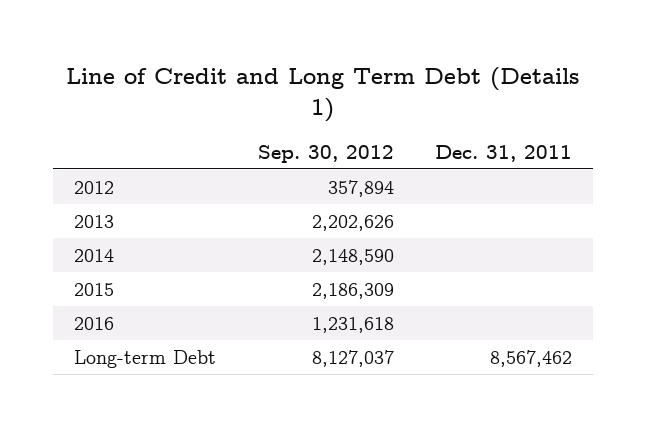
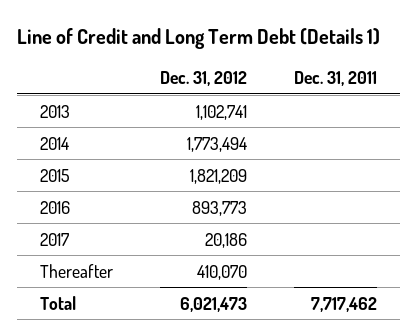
- | Sep. 30, 2012 | Dec. 31, 2011
+ | Dec. 31, 2012 | Dec. 31, 2011
- 2012 | 357,894 |
- Long-term Debt | 8,127,037 | 8,567,462
+ 2017 | 20,186 |
+ Thereafter | 410,070 |
+ Total | 6,021,473 | 7,717,462

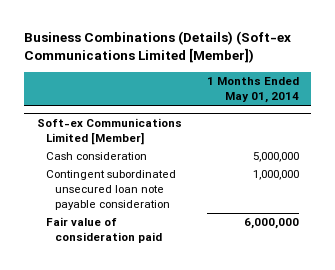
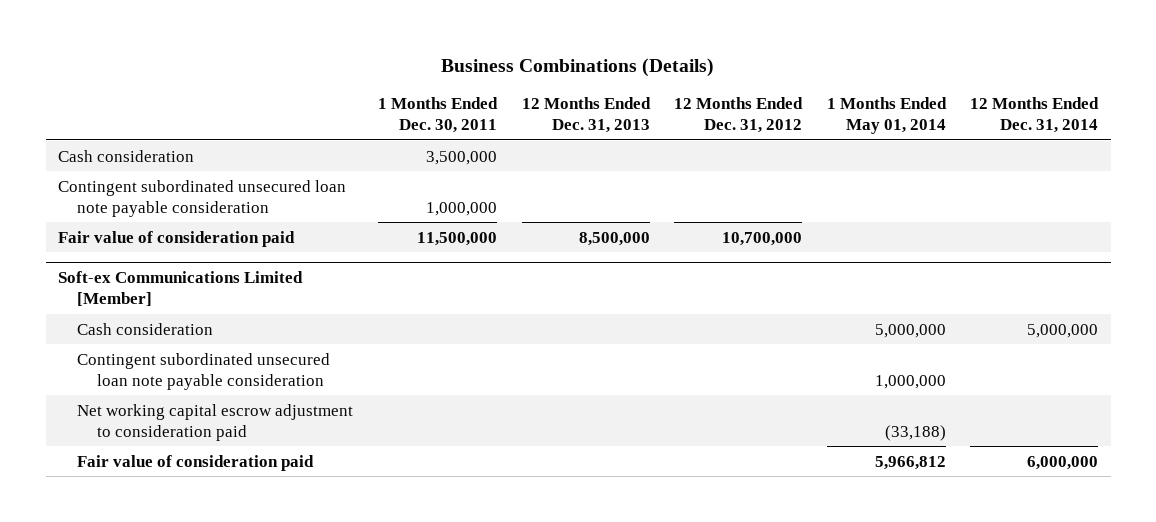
- Business Combinations (Details) (Soft-ex Communications Limited [Member])
+ Business Combinations (Details)
- | 1 Months Ended May 01, 2014
+ | 1 Months Ended Dec. 30, 2011 | 12 Months Ended Dec. 31, 2013 | 12 Months Ended Dec. 31, 2012 | 1 Months Ended May 01, 2014 | 12 Months Ended Dec. 31, 2014
+ Cash consideration | 3,500,000 | | | |
+ Contingent subordinated unsecured loan note payable consideration | 1,000,000 | | | |
+ Fair value of consideration paid | 11,500,000 | 8,500,000 | 10,700,000 | |
@ Soft-ex Communications Limited [Member]
- Fair value of consideration paid | 6,000,000
+ Net working capital escrow adjustment to consideration paid | | | | (33,188) |
+ Fair value of consideration paid | | | | 5,966,812 | 6,000,000

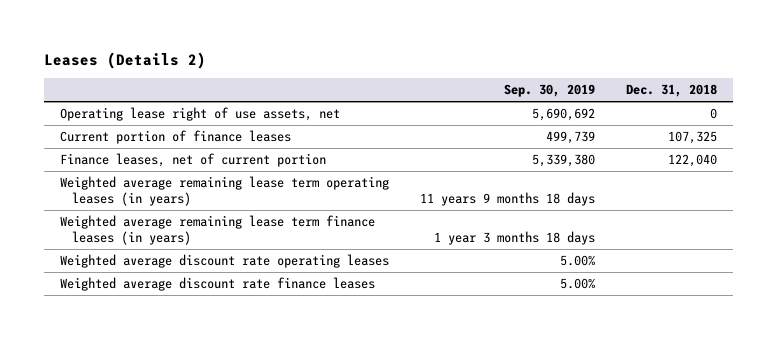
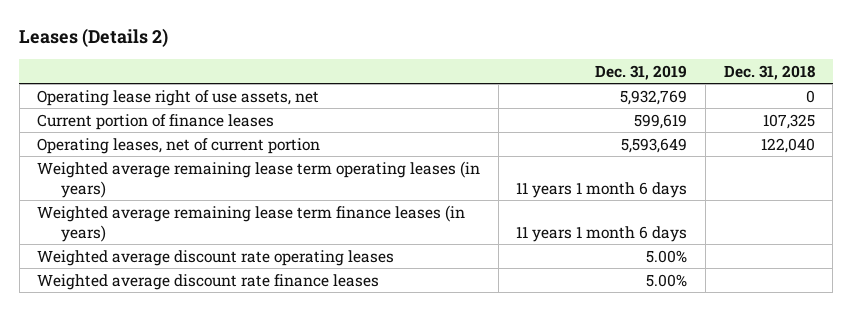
- | Sep. 30, 2019 | Dec. 31, 2018
+ | Dec. 31, 2019 | Dec. 31, 2018
- Finance leases, net of current portion | 5,339,380 | 122,040
+ Operating leases, net of current portion | 5,593,649 | 122,040

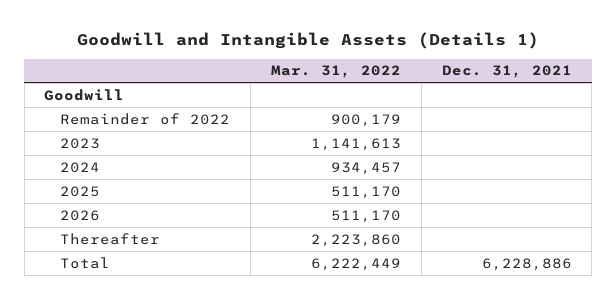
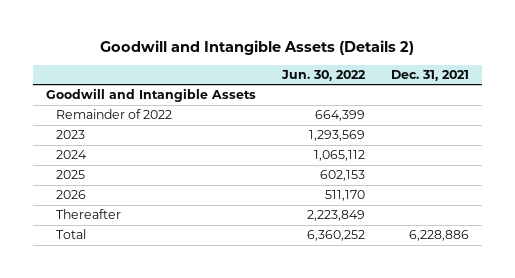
- Goodwill and Intangible Assets (Details 1)
+ Goodwill and Intangible Assets (Details 2)
- | Mar. 31, 2022 | Dec. 31, 2021
+ | Jun. 30, 2022 | Dec. 31, 2021
- Goodwill
+ Goodwill and Intangible Assets

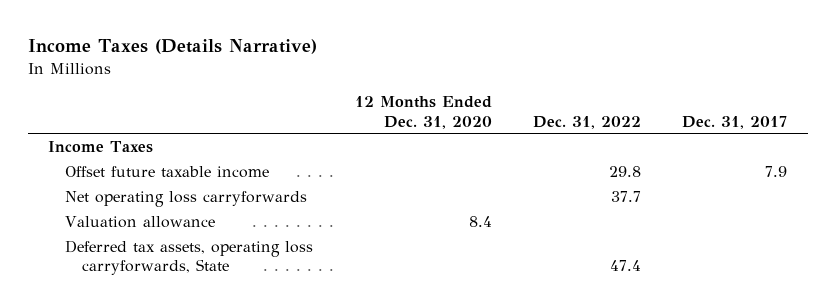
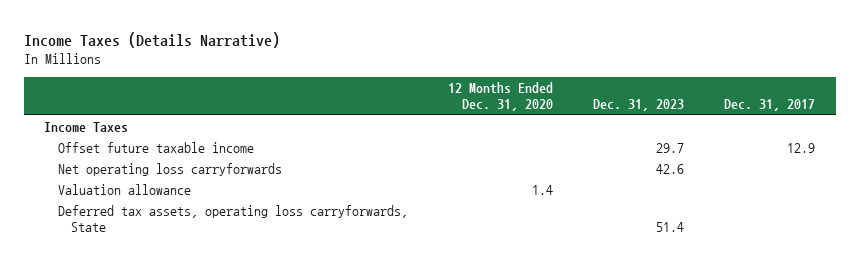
- | 12 Months Ended Dec. 31, 2020 | Dec. 31, 2022 | Dec. 31, 2017
+ | 12 Months Ended Dec. 31, 2020 | Dec. 31, 2023 | Dec. 31, 2017
- Offset future taxable income | | 29.8 | 7.9
+ Offset future taxable income | | 29.7 | 12.9
- Valuation allowance | 8.4 | |
+ Valuation allowance | 1.4 | |

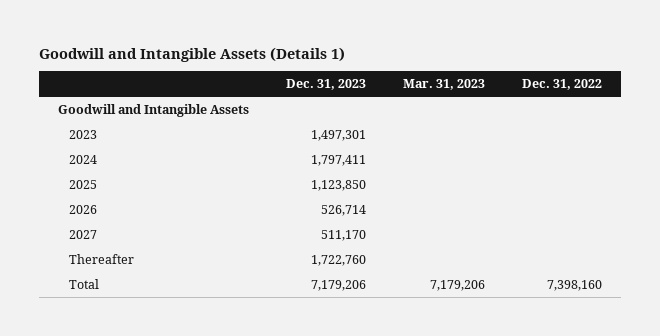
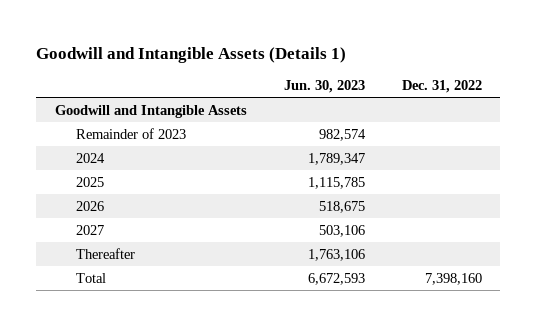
- | Dec. 31, 2023 | Mar. 31, 2023 | Dec. 31, 2022
+ | Jun. 30, 2023 | Dec. 31, 2022
- 2023 | 1,497,301 | |
+ Remainder of 2023 | 982,574 |

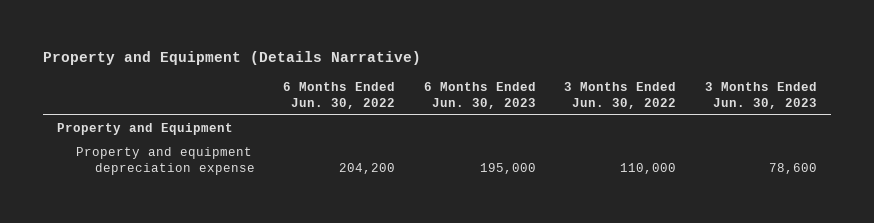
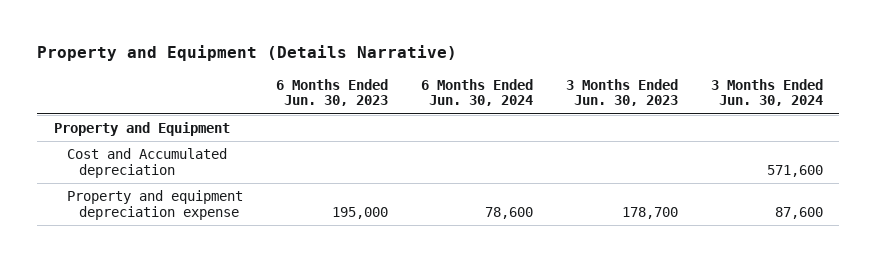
- | 6 Months Ended Jun. 30, 2022 | 6 Months Ended Jun. 30, 2023 | 3 Months Ended Jun. 30, 2022 | 3 Months Ended Jun. 30, 2023
+ | 6 Months Ended Jun. 30, 2023 | 6 Months Ended Jun. 30, 2024 | 3 Months Ended Jun. 30, 2023 | 3 Months Ended Jun. 30, 2024
- Property and equipment depreciation expense | 204,200 | 195,000 | 110,000 | 78,600
+ Cost and Accumulated depreciation | | | | 571,600
+ Property and equipment depreciation expense | 195,000 | 78,600 | 178,700 | 87,600

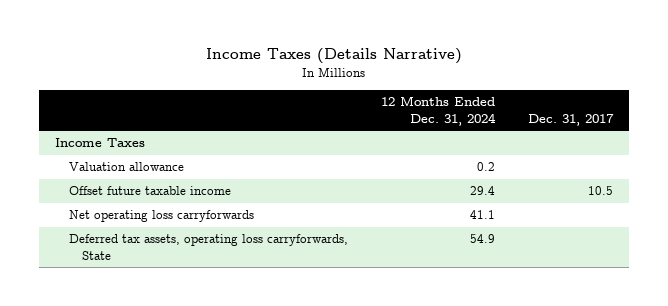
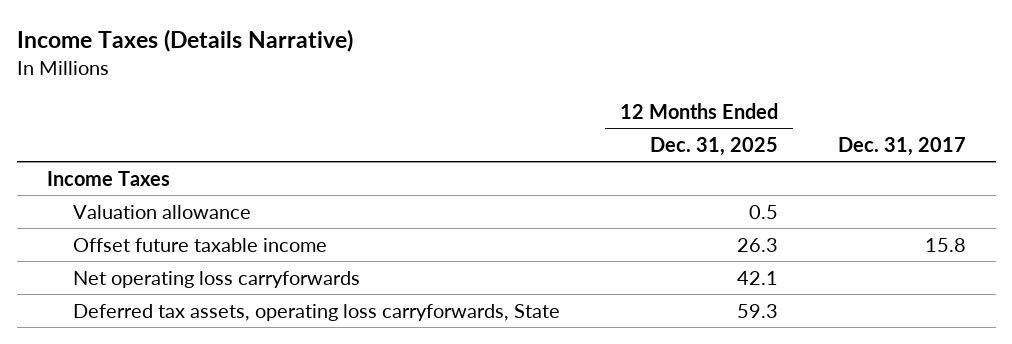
- | 12 Months Ended Dec. 31, 2024 | Dec. 31, 2017
+ | 12 Months Ended Dec. 31, 2025 | Dec. 31, 2017
- Offset future taxable income | 29.4 | 10.5
+ Offset future taxable income | 26.3 | 15.8

